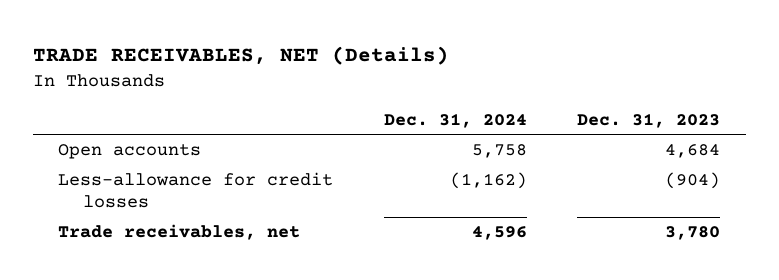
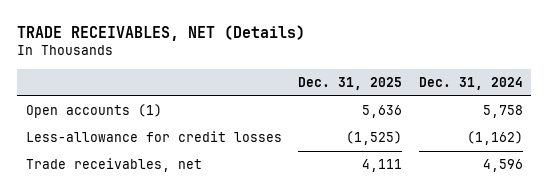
- | Dec. 31, 2024 | Dec. 31, 2023
+ | Dec. 31, 2025 | Dec. 31, 2024
- Open accounts | 5,758 | 4,684
+ Open accounts (1) | 5,636 | 5,758

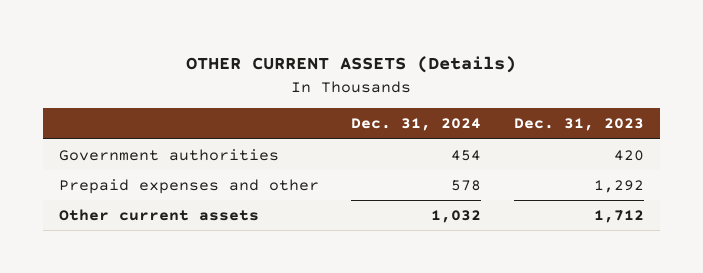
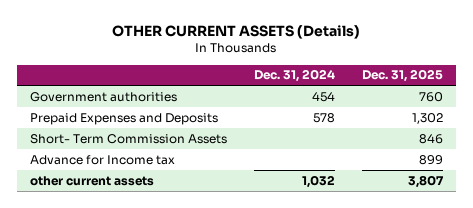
- | Dec. 31, 2024 | Dec. 31, 2023
+ | Dec. 31, 2024 | Dec. 31, 2025
- Prepaid expenses and other | 578 | 1,292
- Other current assets | 1,032 | 1,712
+ Prepaid Expenses and Deposits | 578 | 1,302
+ Short- Term Commission Assets | | 846
+ Advance for Income tax | | 899
+ other current assets | 1,032 | 3,807

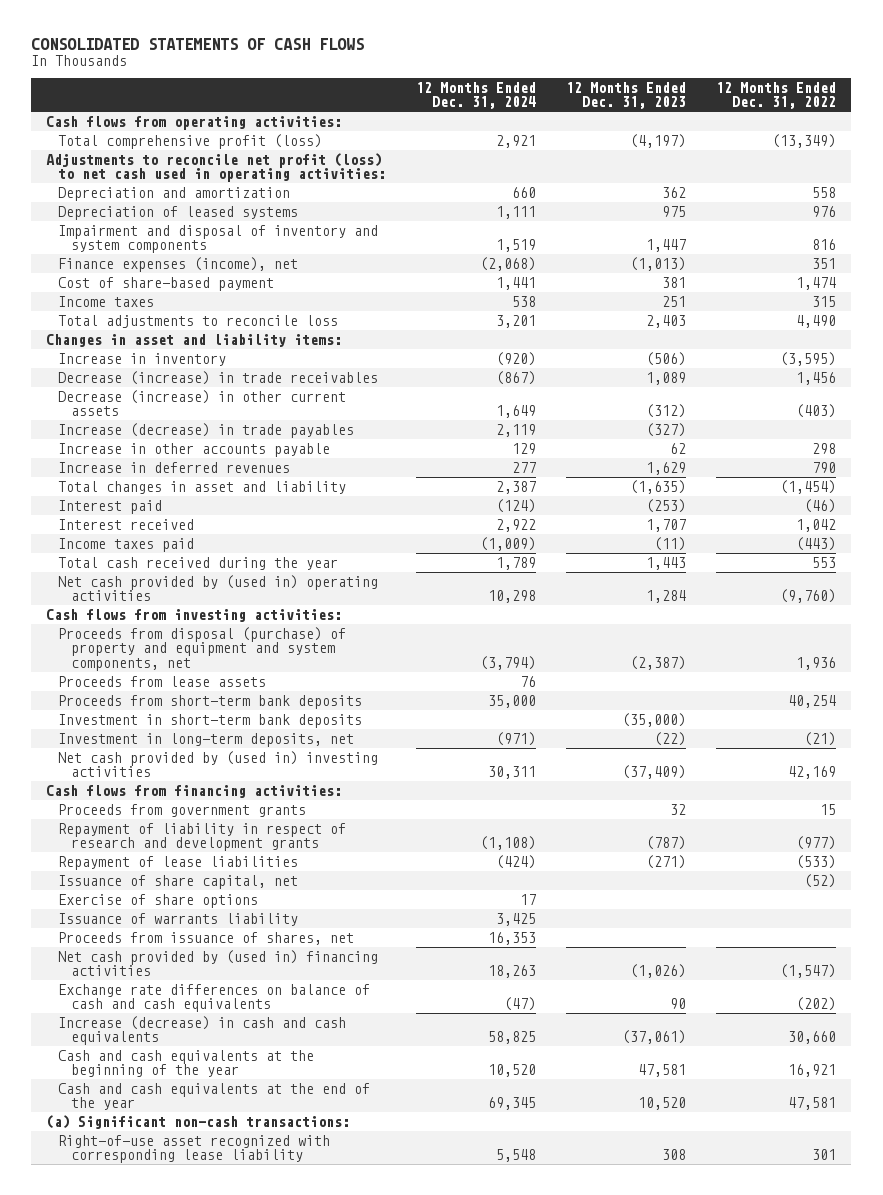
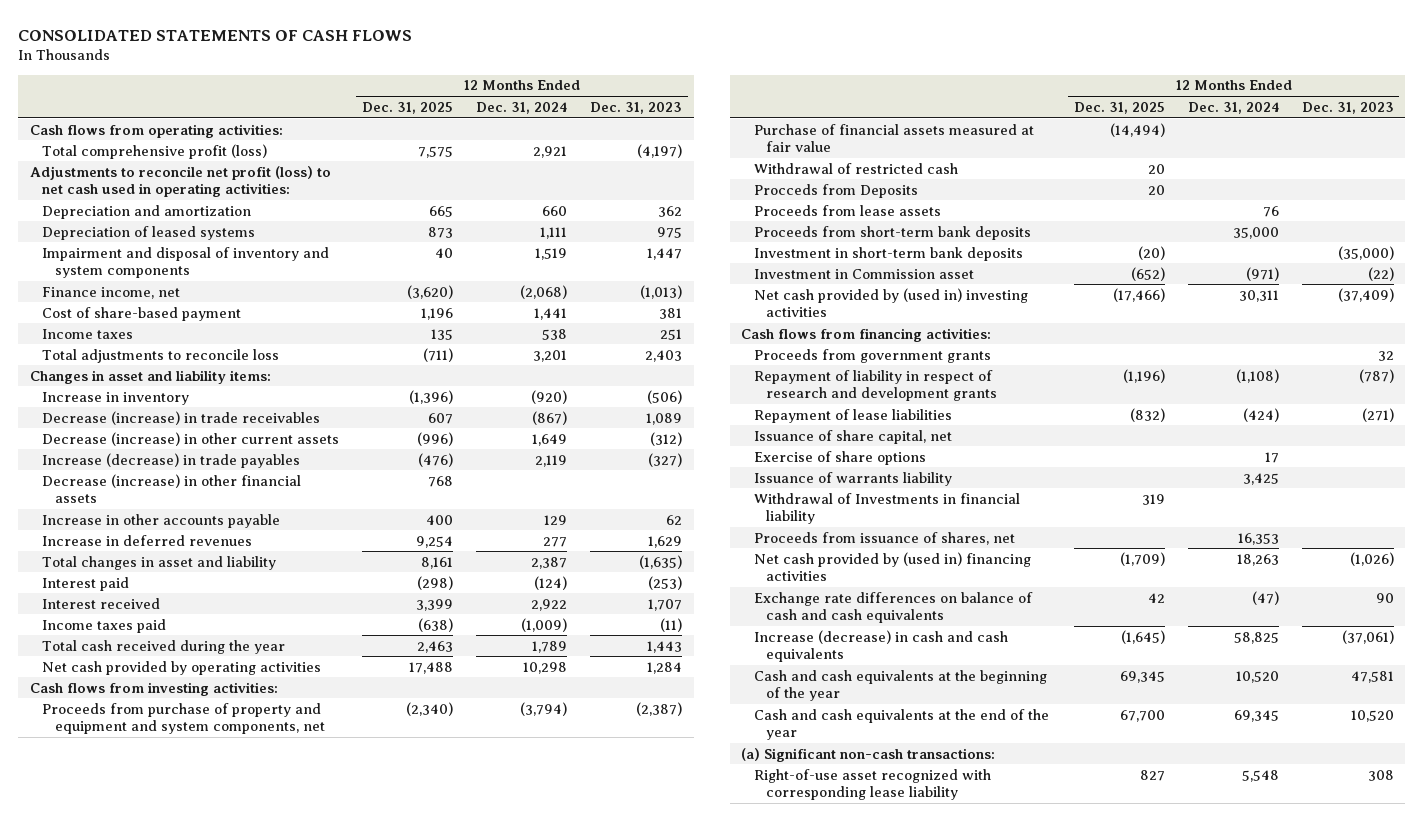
- | 12 Months Ended Dec. 31, 2024 | 12 Months Ended Dec. 31, 2023 | 12 Months Ended Dec. 31, 2022
+ | 12 Months Ended Dec. 31, 2025 | 12 Months Ended Dec. 31, 2024 | 12 Months Ended Dec. 31, 2023
- Finance expenses (income), net | (2,068) | (1,013) | 351
+ Finance income, net | (3,620) | (2,068) | (1,013)
+ Decrease (increase) in other financial assets | 768 | |
- Net cash provided by (used in) operating activities | 10,298 | 1,284 | (9,760)
+ Net cash provided by operating activities | 17,488 | 10,298 | 1,284
- Proceeds from disposal (purchase) of property and equipment and system components, net | (3,794) | (2,387) | 1,936
+ Proceeds from purchase of property and equipment and system components, net | (2,340) | (3,794) | (2,387)
+ Purchase of financial assets measured at fair value | (14,494) | |
+ Withdrawal of restricted cash | 20 | |
+ Procceds from Deposits | 20 | |
- Investment in long-term deposits, net | (971) | (22) | (21)
+ Investment in Commission asset | (652) | (971) | (22)
+ Withdrawal of Investments in financial liability | 319 | |

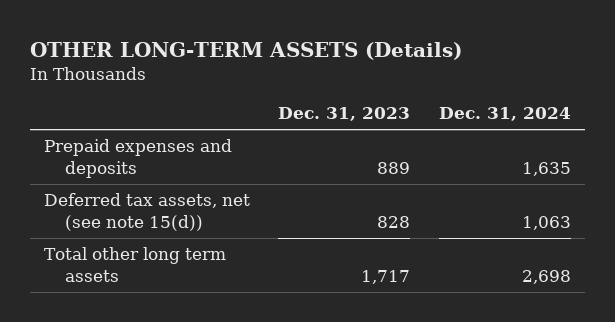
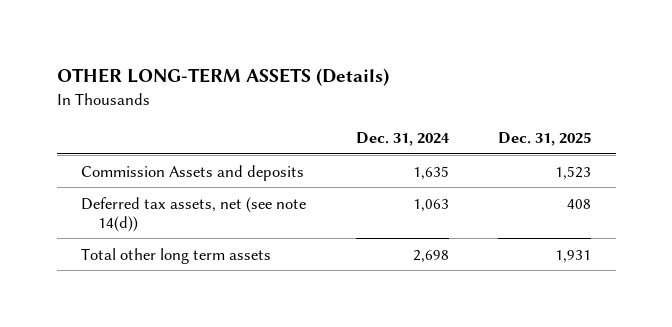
- | Dec. 31, 2023 | Dec. 31, 2024
+ | Dec. 31, 2024 | Dec. 31, 2025
- Prepaid expenses and deposits | 889 | 1,635
- Deferred tax assets, net (see note 15(d)) | 828 | 1,063
+ Commission Assets and deposits | 1,635 | 1,523
+ Deferred tax assets, net (see note 14(d)) | 1,063 | 408

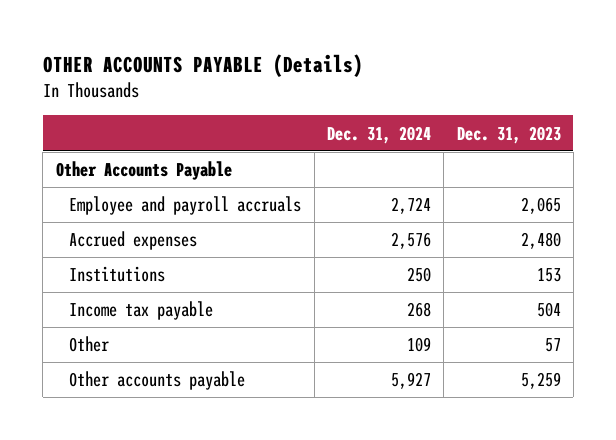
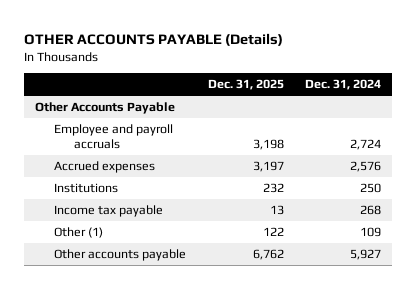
- | Dec. 31, 2024 | Dec. 31, 2023
+ | Dec. 31, 2025 | Dec. 31, 2024
- Other | 109 | 57
+ Other (1) | 122 | 109

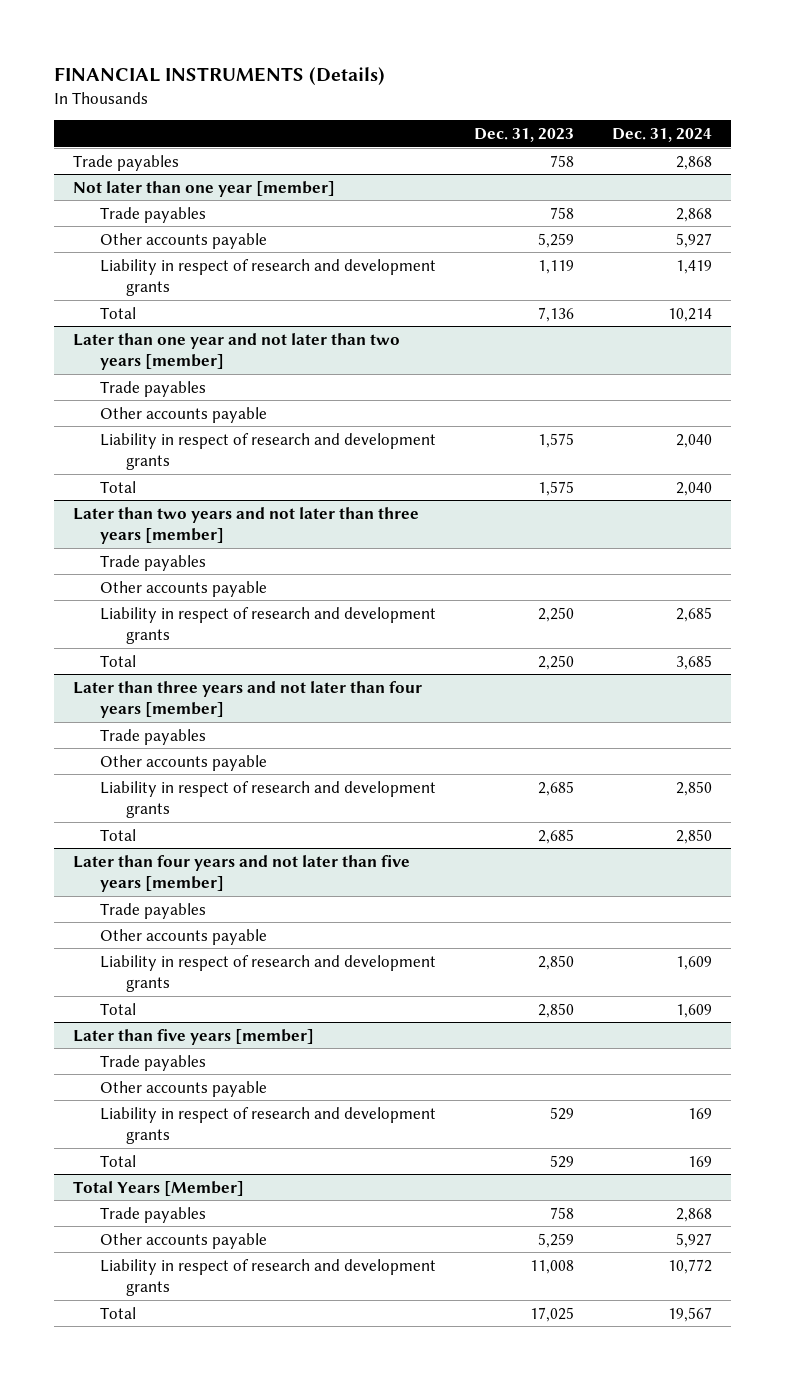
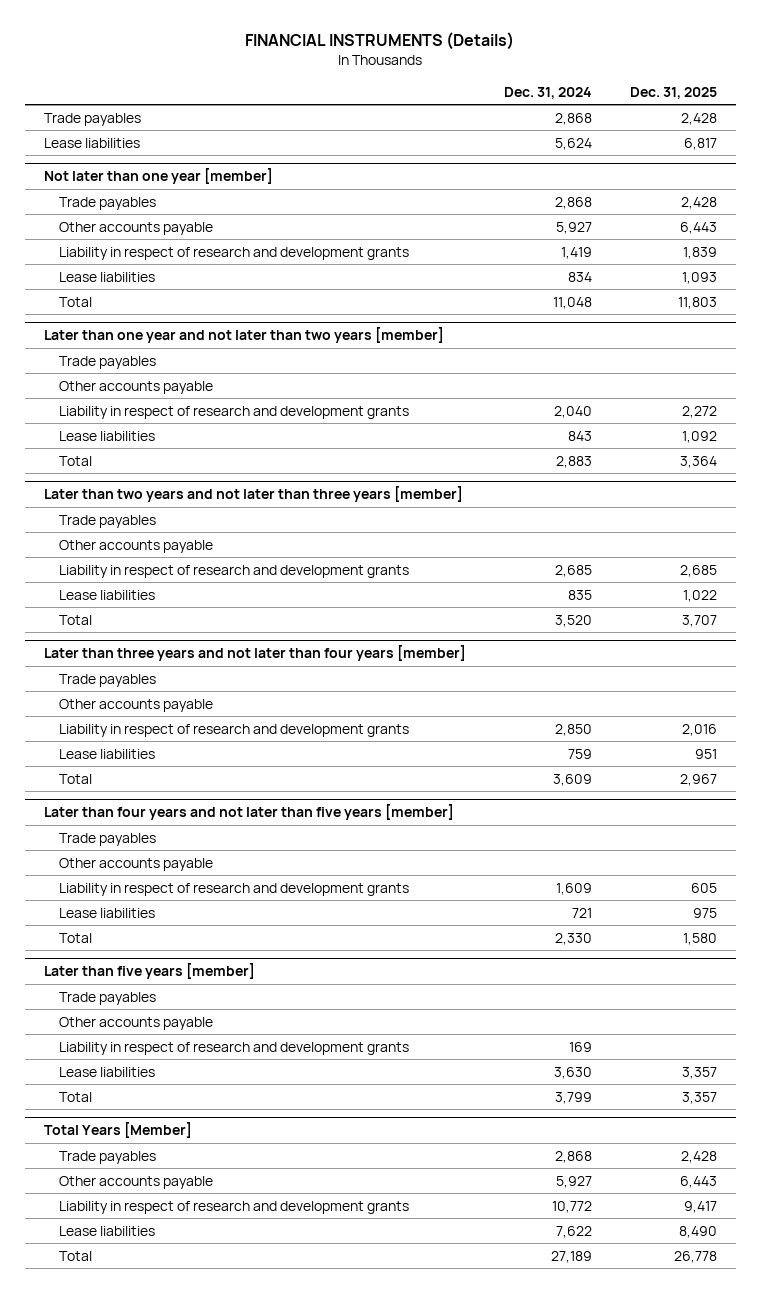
- | Dec. 31, 2023 | Dec. 31, 2024
+ | Dec. 31, 2024 | Dec. 31, 2025
+ Lease liabilities | 5,624 | 6,817
@ Not later than one year [member]
- Total | 7,136 | 10,214
+ Lease liabilities | 834 | 1,093
+ Total | 11,048 | 11,803
@ Later than one year and not later than two years [member]
- Total | 1,575 | 2,040
+ Lease liabilities | 843 | 1,092
+ Total | 2,883 | 3,364
@ Later than two years and not later than three years [member]
- Total | 2,250 | 3,685
+ Lease liabilities | 835 | 1,022
+ Total | 3,520 | 3,707
@ Later than three years and not later than four years [member]
- Total | 2,685 | 2,850
+ Lease liabilities | 759 | 951
+ Total | 3,609 | 2,967
@ Later than four years and not later than five years [member]
- Total | 2,850 | 1,609
+ Lease liabilities | 721 | 975
+ Total | 2,330 | 1,580
@ Later than five years [member]
- Total | 529 | 169
+ Lease liabilities | 3,630 | 3,357
+ Total | 3,799 | 3,357
@ Total Years [Member]
- Total | 17,025 | 19,567
+ Lease liabilities | 7,622 | 8,490
+ Total | 27,189 | 26,778

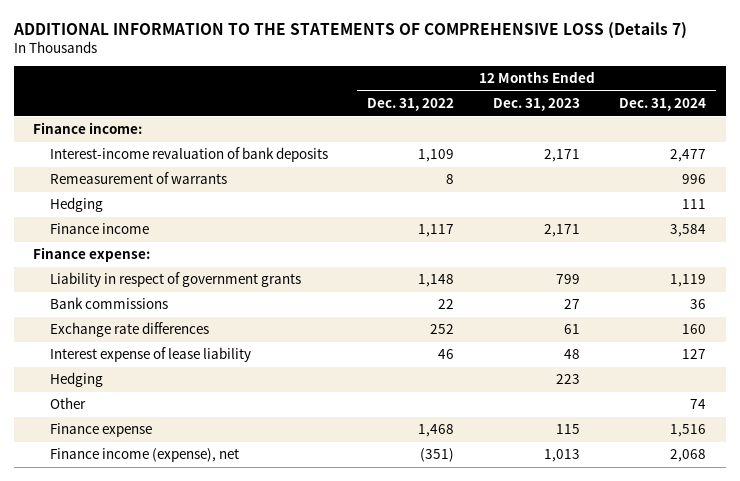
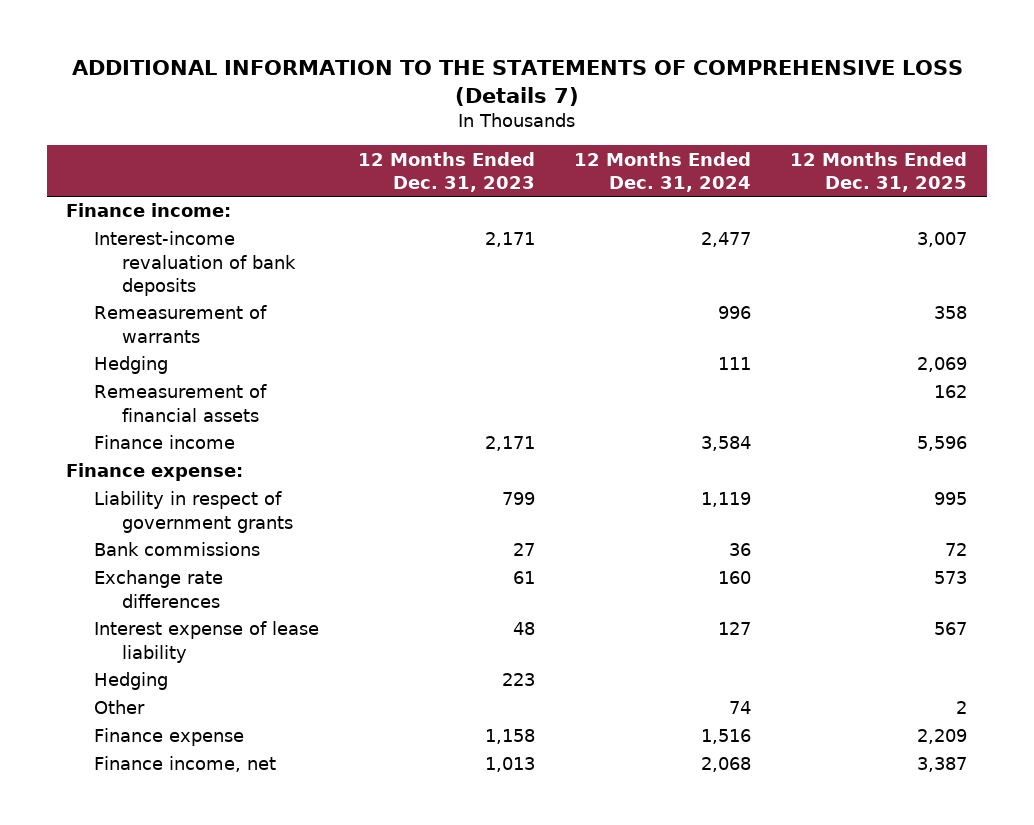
- | 12 Months Ended Dec. 31, 2022 | 12 Months Ended Dec. 31, 2023 | 12 Months Ended Dec. 31, 2024
+ | 12 Months Ended Dec. 31, 2023 | 12 Months Ended Dec. 31, 2024 | 12 Months Ended Dec. 31, 2025
+ Remeasurement of financial assets | | | 162
- Finance expense | 1,468 | 115 | 1,516
- Finance income (expense), net | (351) | 1,013 | 2,068
+ Finance expense | 1,158 | 1,516 | 2,209
+ Finance income, net | 1,013 | 2,068 | 3,387

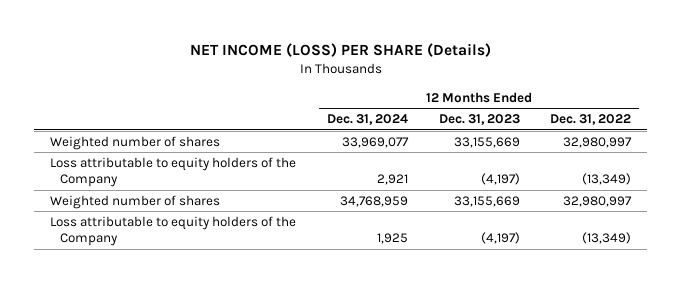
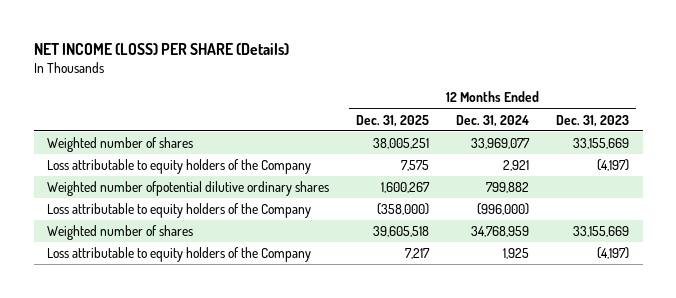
- | 12 Months Ended Dec. 31, 2024 | 12 Months Ended Dec. 31, 2023 | 12 Months Ended Dec. 31, 2022
+ | 12 Months Ended Dec. 31, 2025 | 12 Months Ended Dec. 31, 2024 | 12 Months Ended Dec. 31, 2023
+ Weighted number ofpotential dilutive ordinary shares | 1,600,267 | 799,882 |
+ Loss attributable to equity holders of the Company | (358,000) | (996,000) |

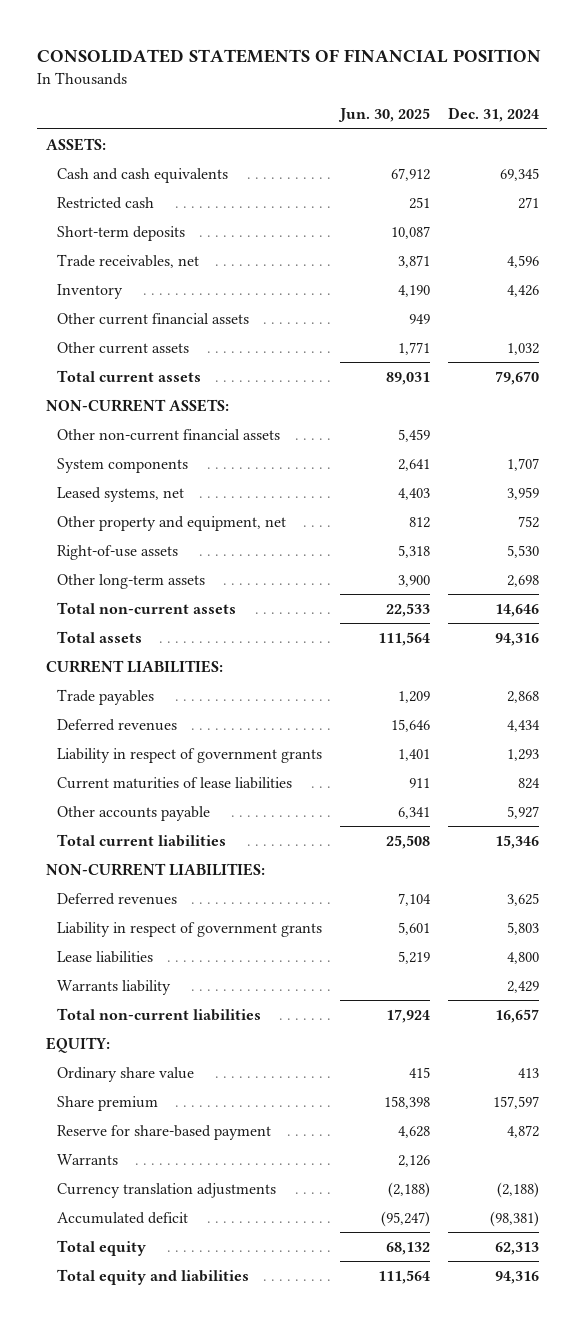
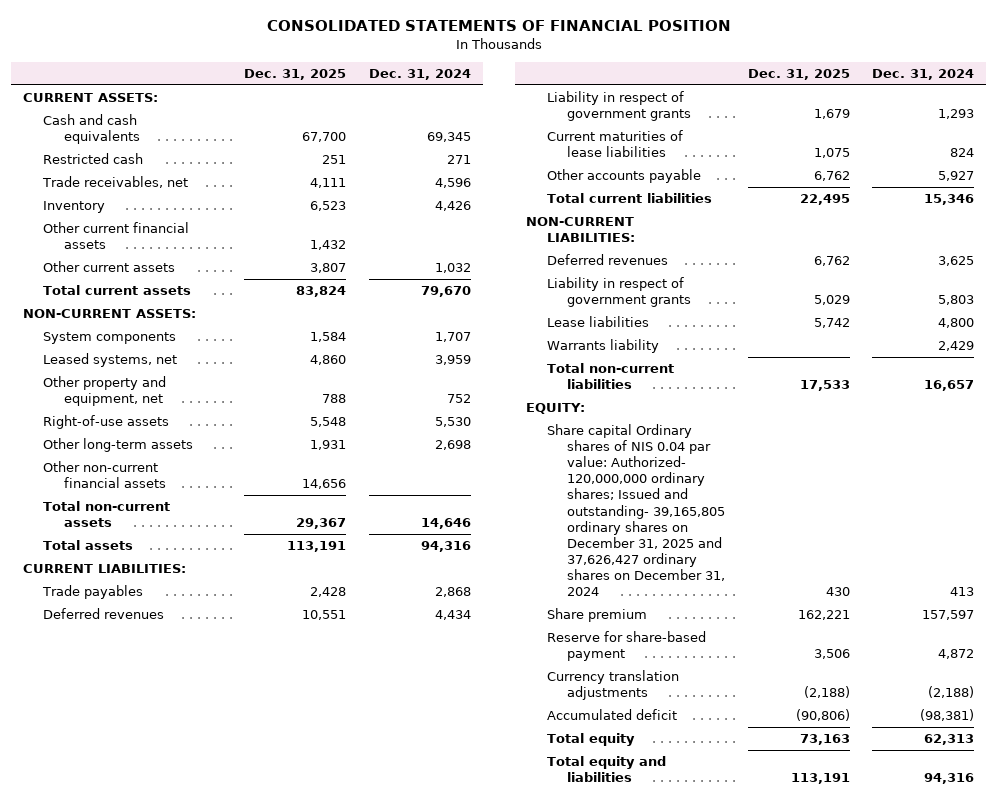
- | Jun. 30, 2025 | Dec. 31, 2024
+ | Dec. 31, 2025 | Dec. 31, 2024
- ASSETS:
+ CURRENT ASSETS:
- Short-term deposits | 10,087 |
moved down: Other non-current financial assets | 14,656 |
- Ordinary share value | 415 | 413
+ Share capital Ordinary shares of NIS 0.04 par value: Authorized- 120,000,000 ordinary shares; Issued and outstanding- 39,165,805 ordinary shares on December 31, 2025 and 37,626,427 ordinary shares on December 31, 2024 | 430 | 413
- Warrants | 2,126 |

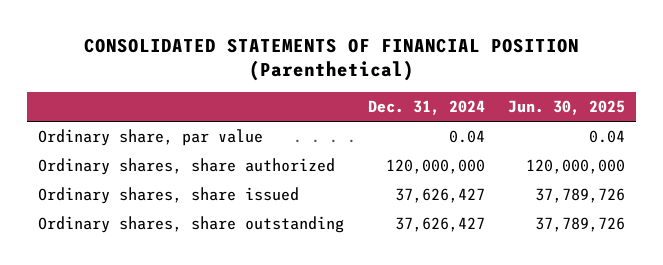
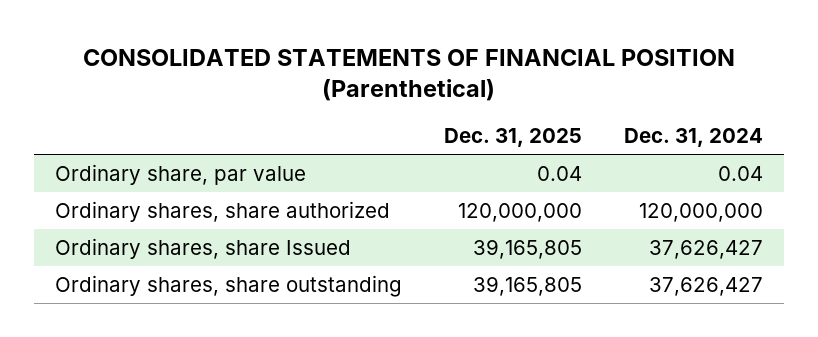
- | Dec. 31, 2024 | Jun. 30, 2025
+ | Dec. 31, 2025 | Dec. 31, 2024
- Ordinary shares, share issued | 37,626,427 | 37,789,726
+ Ordinary shares, share Issued | 39,165,805 | 37,626,427

